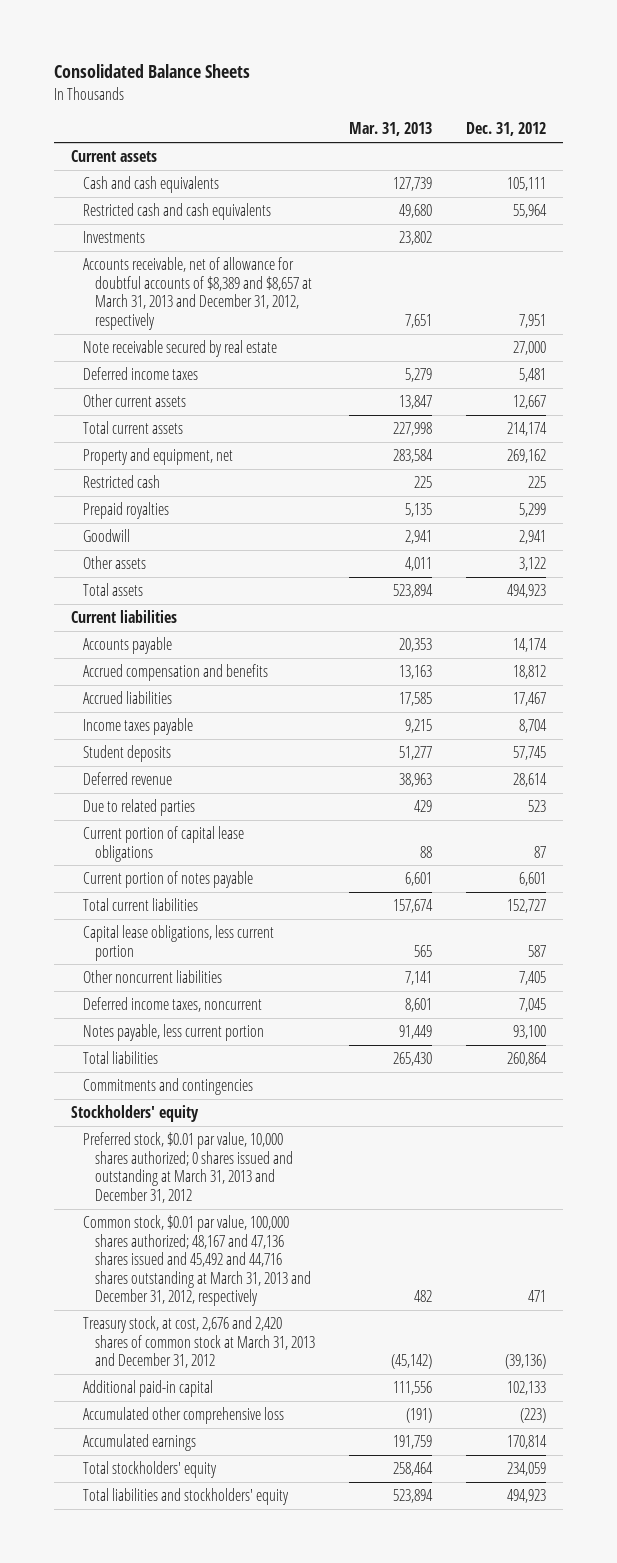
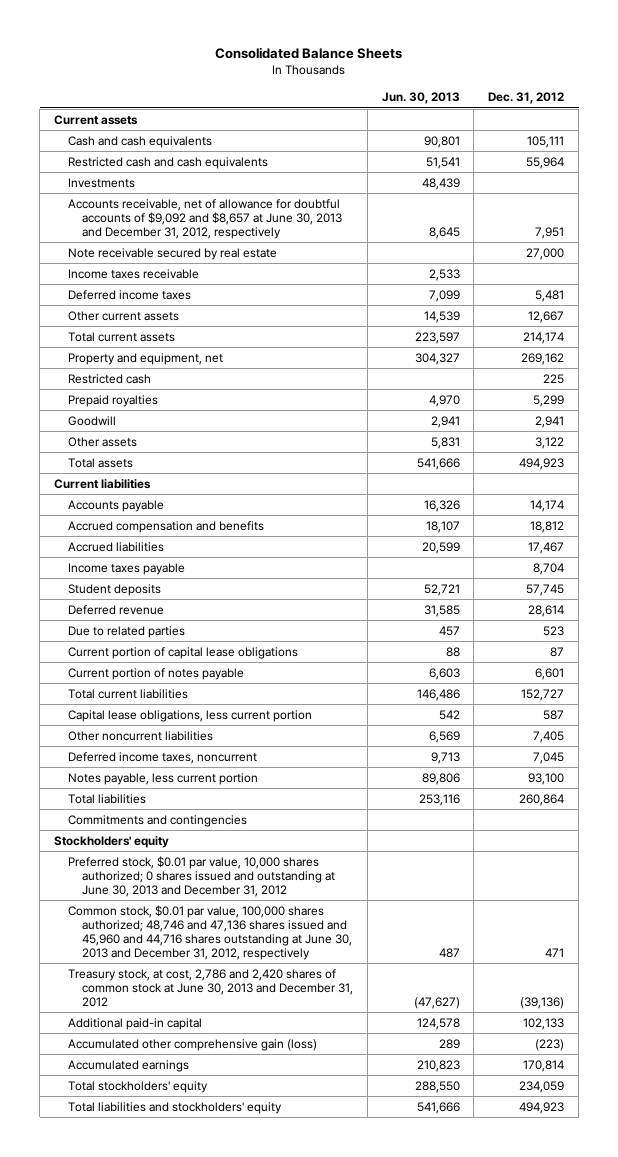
- | Mar. 31, 2013 | Dec. 31, 2012
+ | Jun. 30, 2013 | Dec. 31, 2012
- Accounts receivable, net of allowance for doubtful accounts of $8,389 and $8,657 at March 31, 2013 and December 31, 2012, respectively | 7,651 | 7,951
+ Accounts receivable, net of allowance for doubtful accounts of $9,092 and $8,657 at June 30, 2013 and December 31, 2012, respectively | 8,645 | 7,951
+ Income taxes receivable | 2,533 |
- Preferred stock, $0.01 par value, 10,000 shares authorized; 0 shares issued and outstanding at March 31, 2013 and December 31, 2012
- Common stock, $0.01 par value, 100,000 shares authorized; 48,167 and 47,136 shares issued and 45,492 and 44,716 shares outstanding at March 31, 2013 and December 31, 2012, respectively | 482 | 471
- Treasury stock, at cost, 2,676 and 2,420 shares of common stock at March 31, 2013 and December 31, 2012 | (45,142) | (39,136)
+ Preferred stock, $0.01 par value, 10,000 shares authorized; 0 shares issued and outstanding at June 30, 2013 and December 31, 2012
+ Common stock, $0.01 par value, 100,000 shares authorized; 48,746 and 47,136 shares issued and 45,960 and 44,716 shares outstanding at June 30, 2013 and December 31, 2012, respectively | 487 | 471
+ Treasury stock, at cost, 2,786 and 2,420 shares of common stock at June 30, 2013 and December 31, 2012 | (47,627) | (39,136)
- Accumulated other comprehensive loss | (191) | (223)
+ Accumulated other comprehensive gain (loss) | 289 | (223)

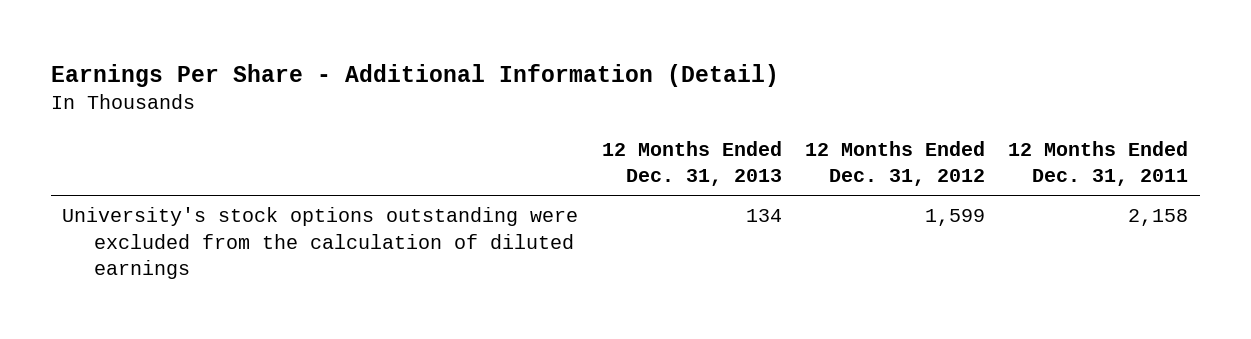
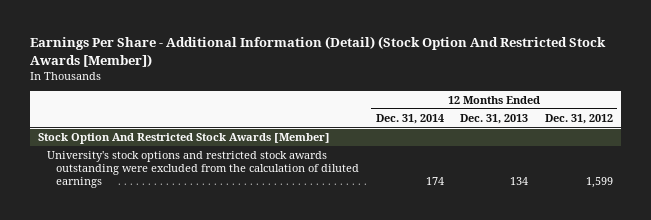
- Earnings Per Share - Additional Information (Detail)
+ Earnings Per Share - Additional Information (Detail) (Stock Option And Restricted Stock Awards [Member])
- | 12 Months Ended Dec. 31, 2013 | 12 Months Ended Dec. 31, 2012 | 12 Months Ended Dec. 31, 2011
+ | 12 Months Ended Dec. 31, 2014 | 12 Months Ended Dec. 31, 2013 | 12 Months Ended Dec. 31, 2012
- University's stock options outstanding were excluded from the calculation of diluted earnings | 134 | 1,599 | 2,158
+ Stock Option And Restricted Stock Awards [Member]
+ University's stock options and restricted stock awards outstanding were excluded from the calculation of diluted earnings | 174 | 134 | 1,599

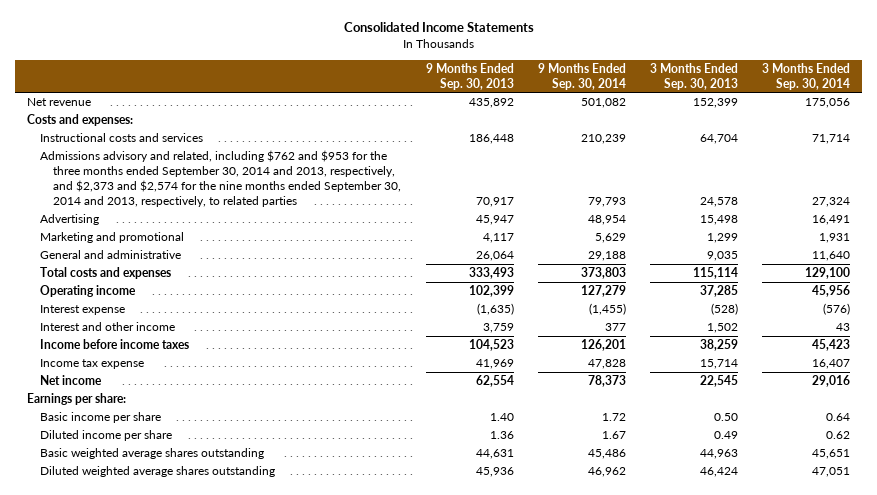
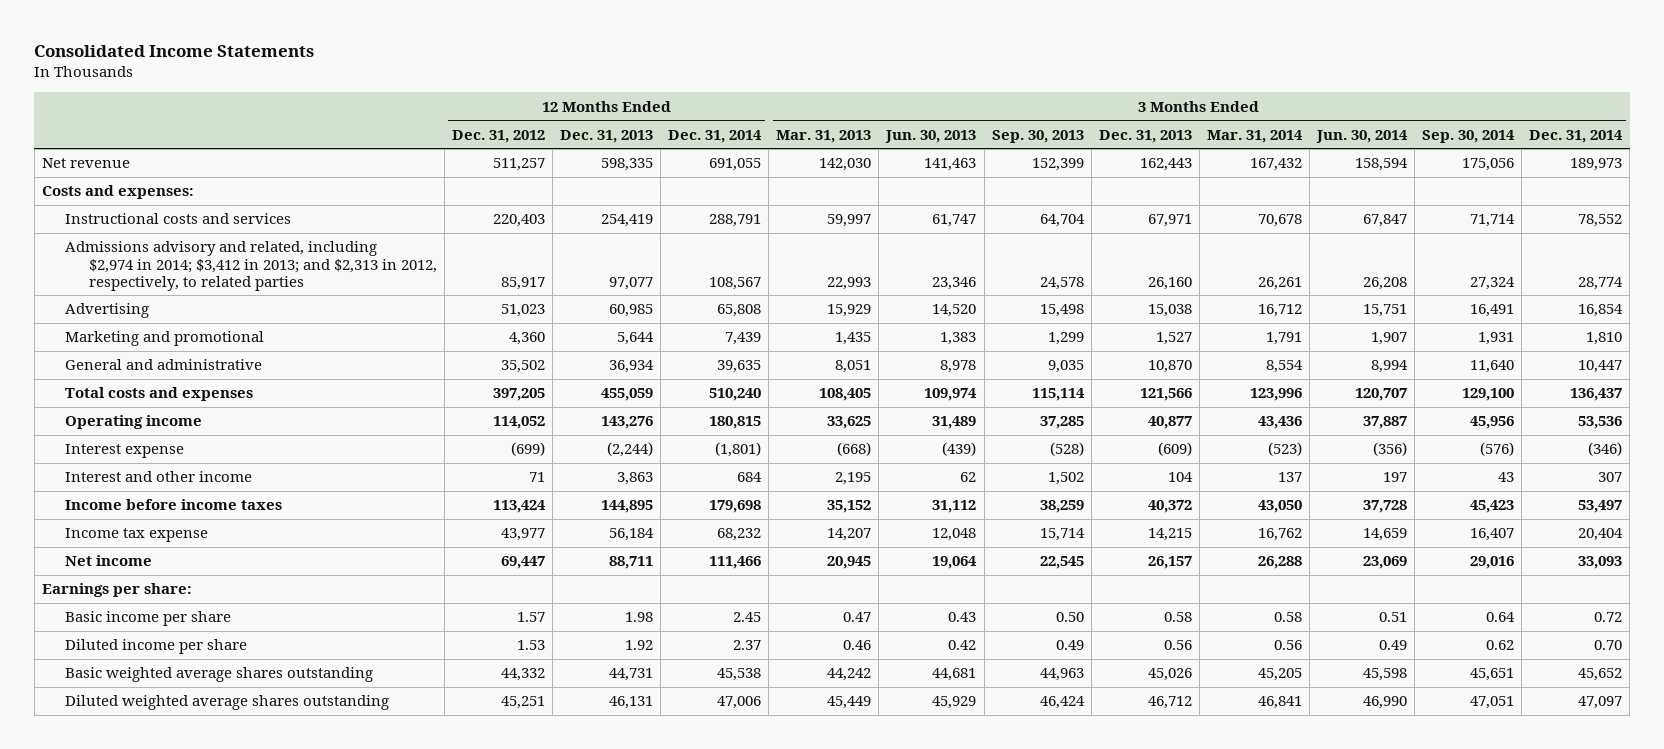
- | 9 Months Ended Sep. 30, 2013 | 9 Months Ended Sep. 30, 2014 | 3 Months Ended Sep. 30, 2013 | 3 Months Ended Sep. 30, 2014
+ | 12 Months Ended Dec. 31, 2012 | 12 Months Ended Dec. 31, 2013 | 12 Months Ended Dec. 31, 2014 | 3 Months Ended Mar. 31, 2013 | 3 Months Ended Jun. 30, 2013 | 3 Months Ended Sep. 30, 2013 | 3 Months Ended Dec. 31, 2013 | 3 Months Ended Mar. 31, 2014 | 3 Months Ended Jun. 30, 2014 | 3 Months Ended Sep. 30, 2014 | 3 Months Ended Dec. 31, 2014
- Admissions advisory and related, including $762 and $953 for the three months ended September 30, 2014 and 2013, respectively, and $2,373 and $2,574 for the nine months ended September 30, 2014 and 2013, respectively, to related parties | 70,917 | 79,793 | 24,578 | 27,324
+ Admissions advisory and related, including $2,974 in 2014; $3,412 in 2013; and $2,313 in 2012, respectively, to related parties | 85,917 | 97,077 | 108,567 | 22,993 | 23,346 | 24,578 | 26,160 | 26,261 | 26,208 | 27,324 | 28,774

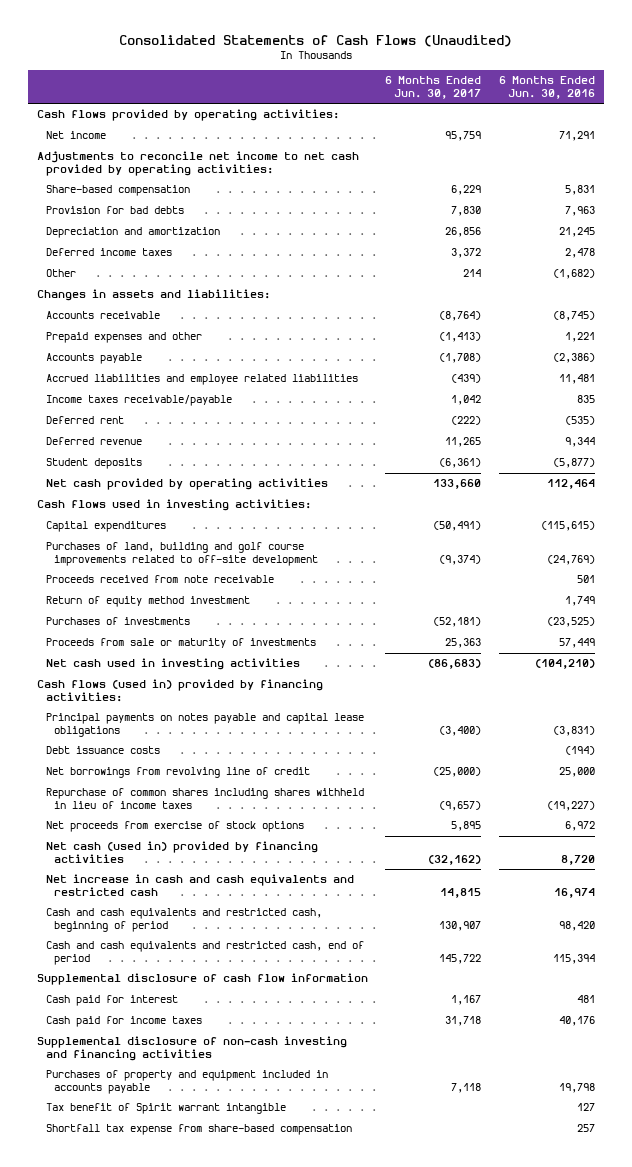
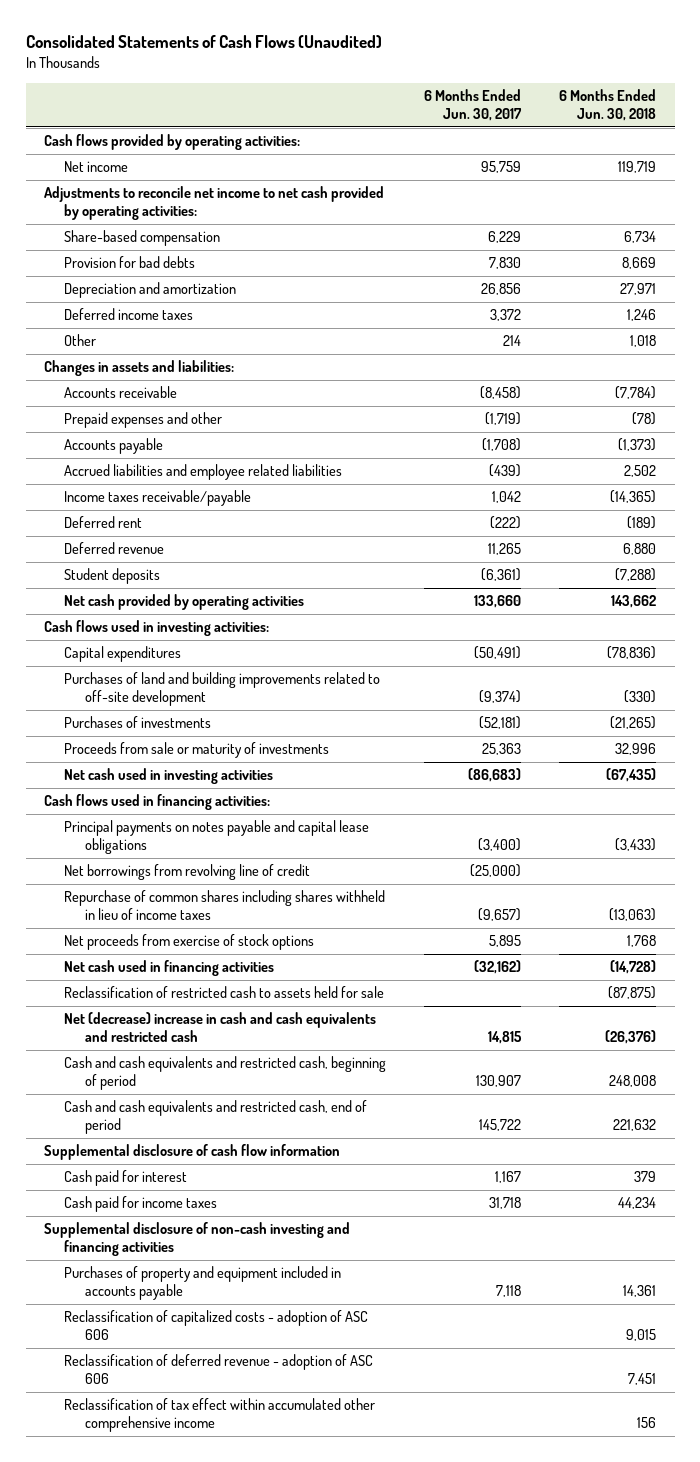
- | 6 Months Ended Jun. 30, 2017 | 6 Months Ended Jun. 30, 2016
+ | 6 Months Ended Jun. 30, 2017 | 6 Months Ended Jun. 30, 2018
- Accounts receivable | (8,764) | (8,745)
- Prepaid expenses and other | (1,413) | 1,221
+ Accounts receivable | (8,458) | (7,784)
+ Prepaid expenses and other | (1,719) | (78)
- Purchases of land, building and golf course improvements related to off-site development | (9,374) | (24,769)
- Proceeds received from note receivable | | 501
- Return of equity method investment | | 1,749
+ Purchases of land and building improvements related to off-site development | (9,374) | (330)
- Cash flows (used in) provided by financing activities:
+ Cash flows used in financing activities:
- Debt issuance costs | | (194)
- Net cash (used in) provided by financing activities | (32,162) | 8,720
- Net increase in cash and cash equivalents and restricted cash | 14,815 | 16,974
+ Net cash used in financing activities | (32,162) | (14,728)
+ Reclassification of restricted cash to assets held for sale | | (87,875)
+ Net (decrease) increase in cash and cash equivalents and restricted cash | 14,815 | (26,376)
- Tax benefit of Spirit warrant intangible | | 127
- Shortfall tax expense from share-based compensation | | 257
+ Reclassification of capitalized costs - adoption of ASC 606 | | 9,015
+ Reclassification of deferred revenue - adoption of ASC 606 | | 7,451
+ Reclassification of tax effect within accumulated other comprehensive income | | 156

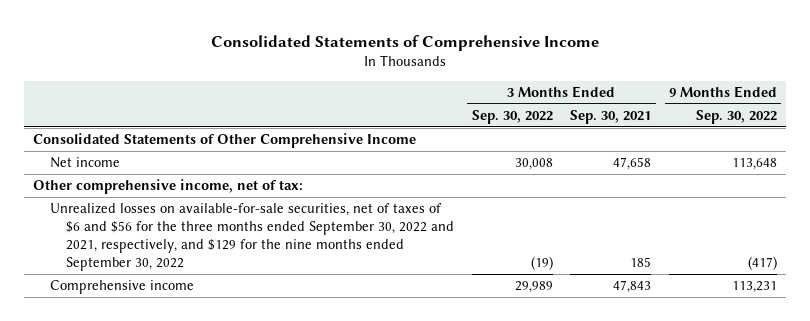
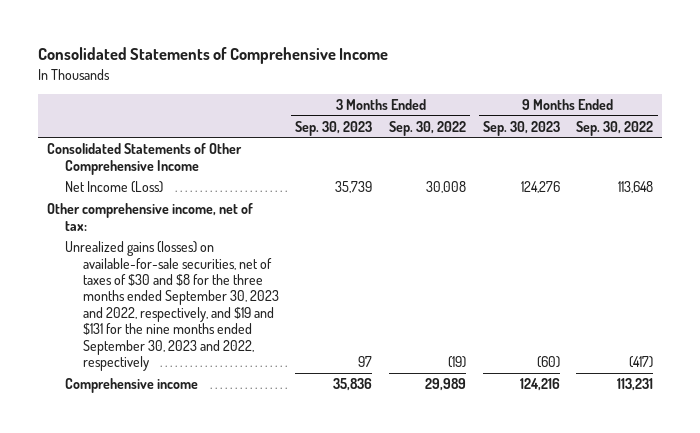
- | 3 Months Ended Sep. 30, 2022 | 3 Months Ended Sep. 30, 2021 | 9 Months Ended Sep. 30, 2022
+ | 3 Months Ended Sep. 30, 2023 | 3 Months Ended Sep. 30, 2022 | 9 Months Ended Sep. 30, 2023 | 9 Months Ended Sep. 30, 2022
- Net income | 30,008 | 47,658 | 113,648
+ Net Income (Loss) | 35,739 | 30,008 | 124,276 | 113,648
- Unrealized losses on available-for-sale securities, net of taxes of $6 and $56 for the three months ended September 30, 2022 and 2021, respectively, and $129 for the nine months ended September 30, 2022 | (19) | 185 | (417)
+ Unrealized gains (losses) on available-for-sale securities, net of taxes of $30 and $8 for the three months ended September 30, 2023 and 2022, respectively, and $19 and $131 for the nine months ended September 30, 2023 and 2022, respectively | 97 | (19) | (60) | (417)

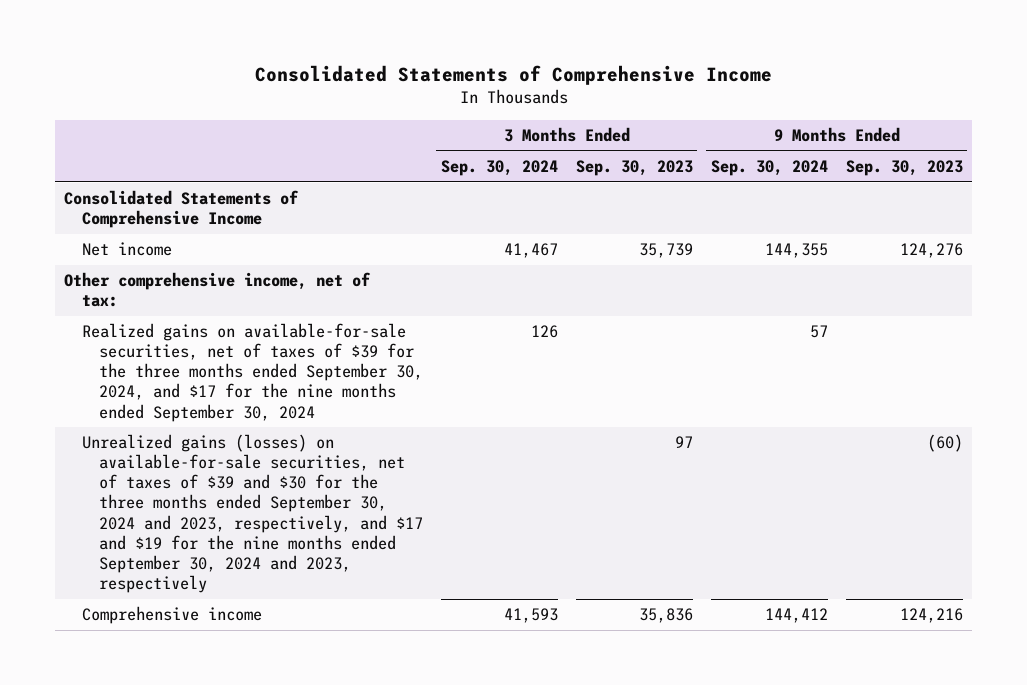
- | 3 Months Ended Sep. 30, 2023 | 3 Months Ended Sep. 30, 2022 | 9 Months Ended Sep. 30, 2023 | 9 Months Ended Sep. 30, 2022
+ | 3 Months Ended Sep. 30, 2024 | 3 Months Ended Sep. 30, 2023 | 9 Months Ended Sep. 30, 2024 | 9 Months Ended Sep. 30, 2023
- Consolidated Statements of Other Comprehensive Income
- Net Income (Loss) | 35,739 | 30,008 | 124,276 | 113,648
+ Consolidated Statements of Comprehensive Income
+ Net income | 41,467 | 35,739 | 144,355 | 124,276
- Unrealized gains (losses) on available-for-sale securities, net of taxes of $30 and $8 for the three months ended September 30, 2023 and 2022, respectively, and $19 and $131 for the nine months ended September 30, 2023 and 2022, respectively | 97 | (19) | (60) | (417)
+ Realized gains on available-for-sale securities, net of taxes of $39 for the three months ended September 30, 2024, and $17 for the nine months ended September 30, 2024 | 126 | | 57 |
+ Unrealized gains (losses) on available-for-sale securities, net of taxes of $39 and $30 for the three months ended September 30, 2024 and 2023, respectively, and $17 and $19 for the nine months ended September 30, 2024 and 2023, respectively | | 97 | | (60)

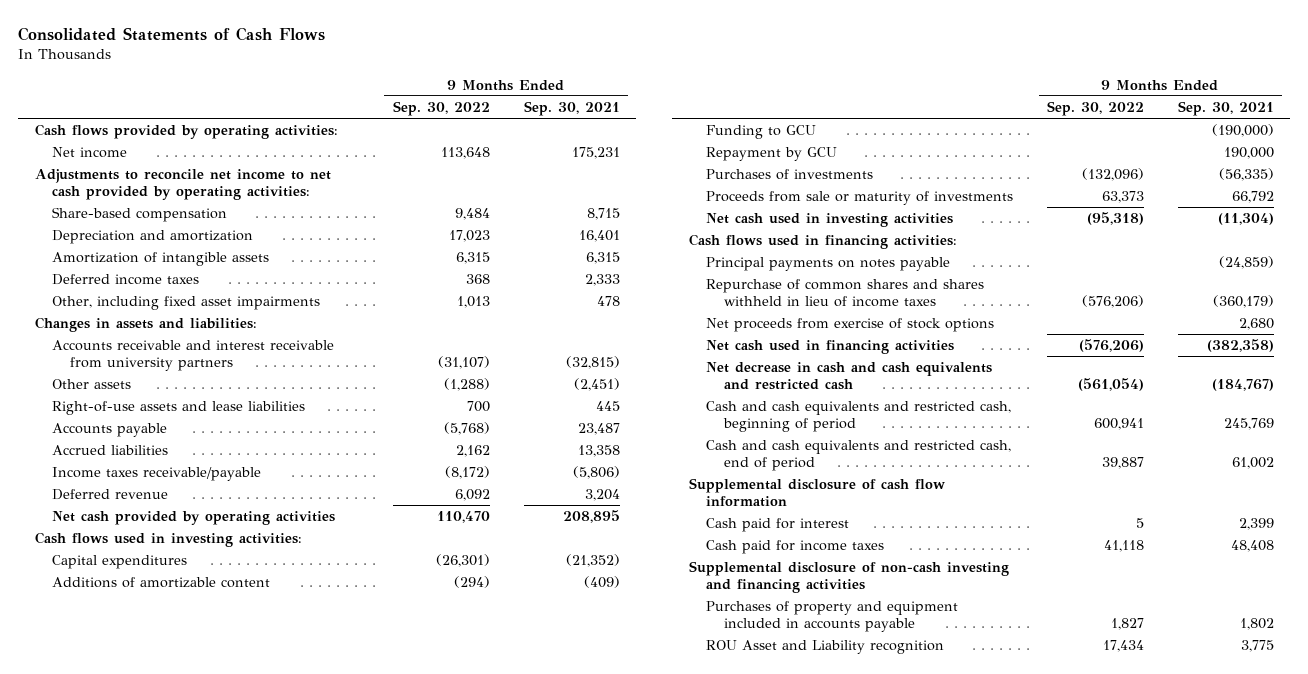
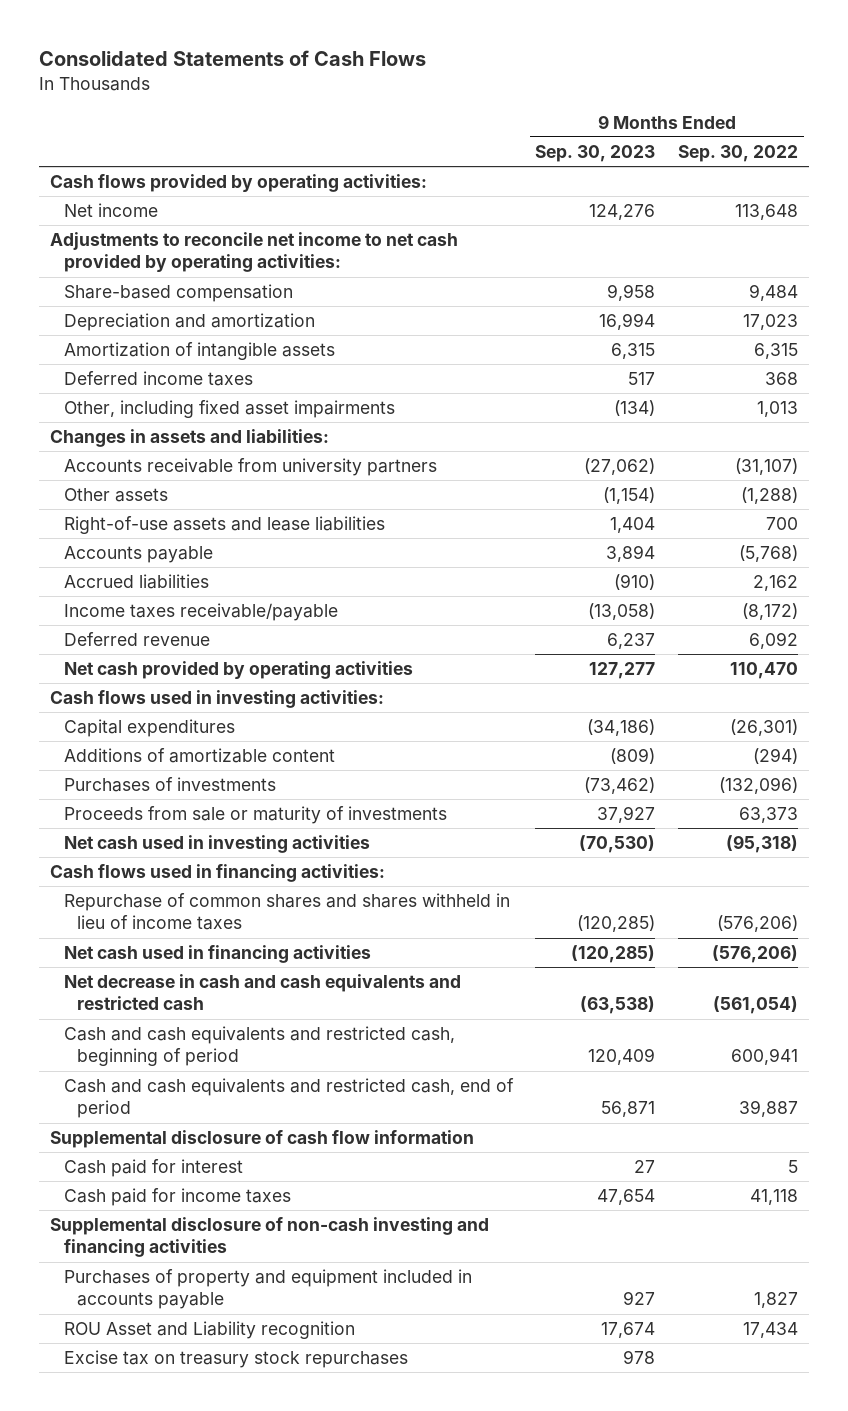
- | 9 Months Ended Sep. 30, 2022 | 9 Months Ended Sep. 30, 2021
+ | 9 Months Ended Sep. 30, 2023 | 9 Months Ended Sep. 30, 2022
- Accounts receivable and interest receivable from university partners | (31,107) | (32,815)
+ Accounts receivable from university partners | (27,062) | (31,107)
- Funding to GCU | | (190,000)
- Repayment by GCU | | 190,000
- Principal payments on notes payable | | (24,859)
- Net proceeds from exercise of stock options | | 2,680
+ Excise tax on treasury stock repurchases | 978 |

